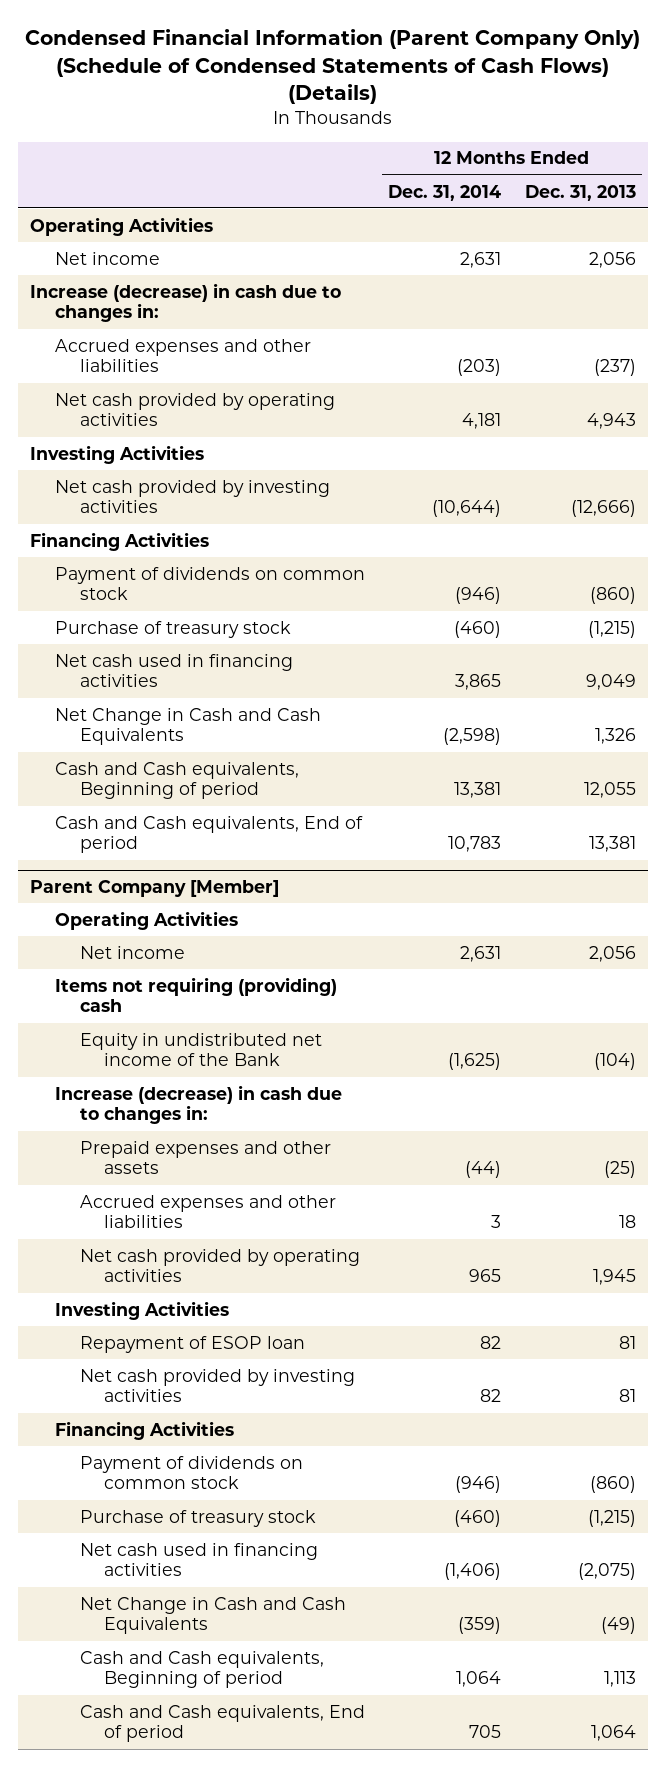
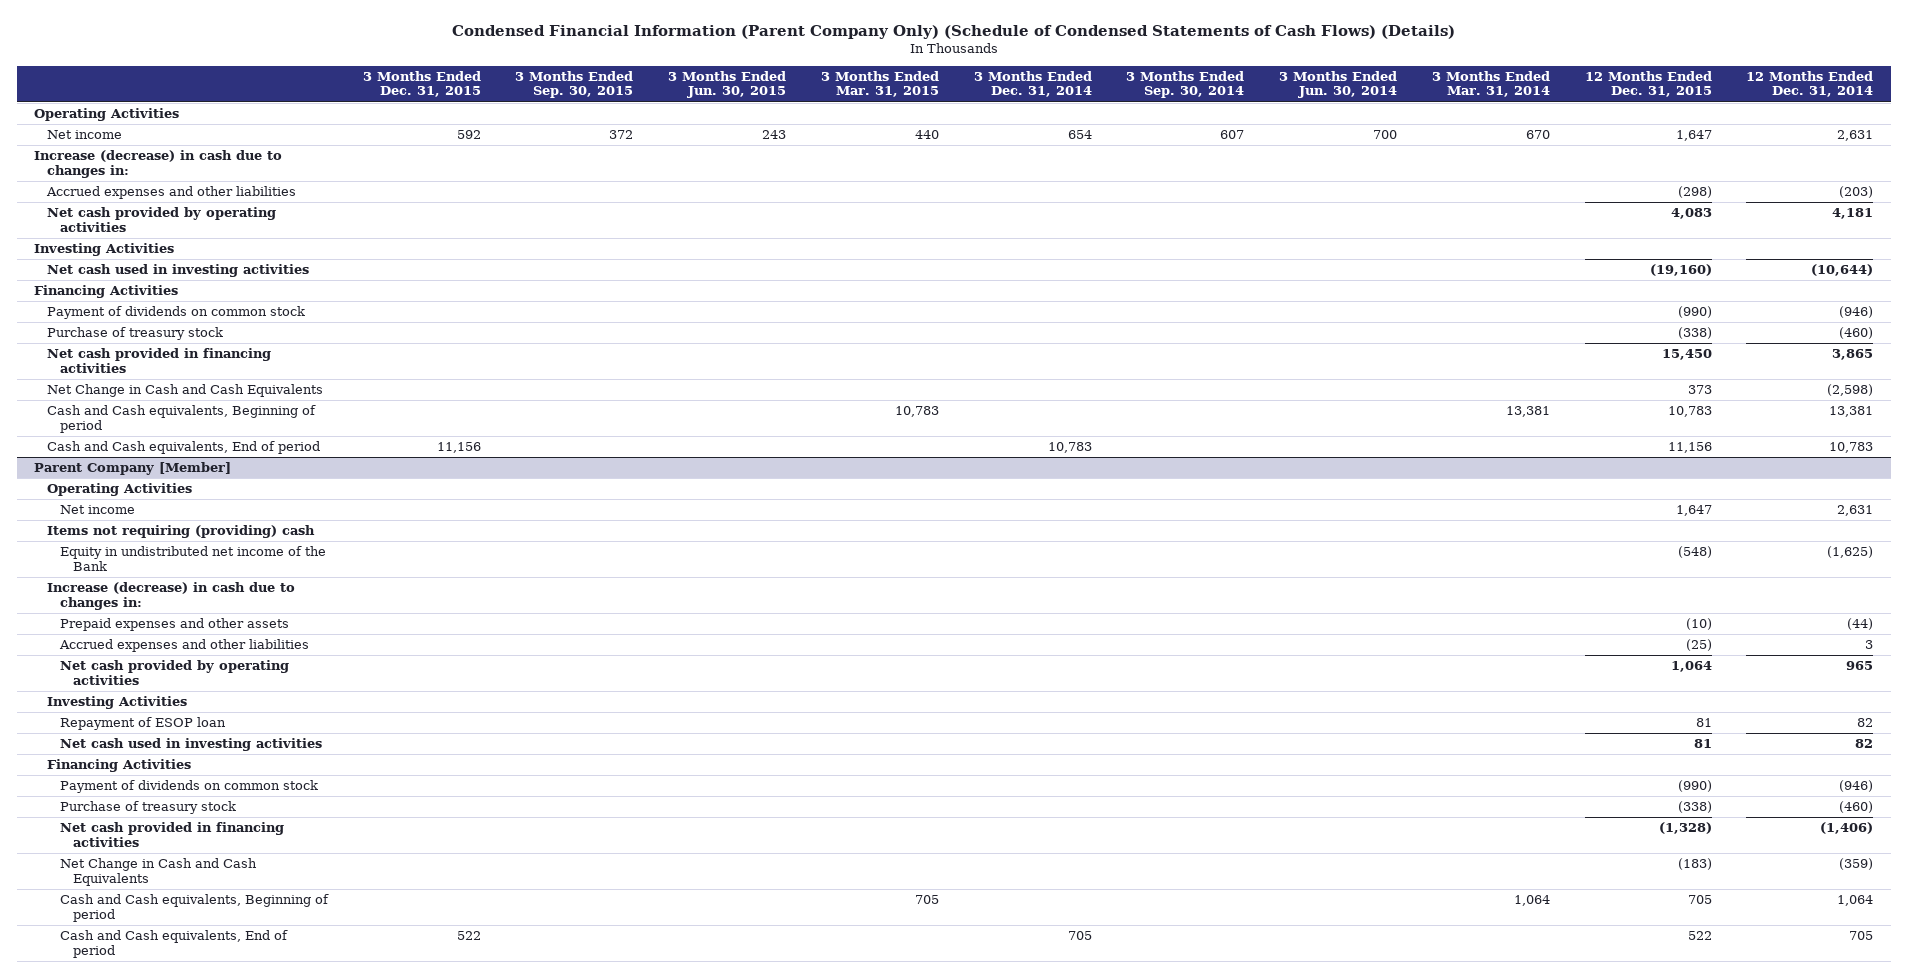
- | 12 Months Ended Dec. 31, 2014 | 12 Months Ended Dec. 31, 2013
+ | 3 Months Ended Dec. 31, 2015 | 3 Months Ended Sep. 30, 2015 | 3 Months Ended Jun. 30, 2015 | 3 Months Ended Mar. 31, 2015 | 3 Months Ended Dec. 31, 2014 | 3 Months Ended Sep. 30, 2014 | 3 Months Ended Jun. 30, 2014 | 3 Months Ended Mar. 31, 2014 | 12 Months Ended Dec. 31, 2015 | 12 Months Ended Dec. 31, 2014
- Net cash provided by investing activities | (10,644) | (12,666)
+ Net cash used in investing activities | | | | | | | | | (19,160) | (10,644)
- Net cash used in financing activities | 3,865 | 9,049
+ Net cash provided in financing activities | | | | | | | | | 15,450 | 3,865
@ Parent Company [Member]
- Net cash provided by investing activities | 82 | 81
+ Net cash used in investing activities | | | | | | | | | 81 | 82
- Net cash used in financing activities | (1,406) | (2,075)
+ Net cash provided in financing activities | | | | | | | | | (1,328) | (1,406)

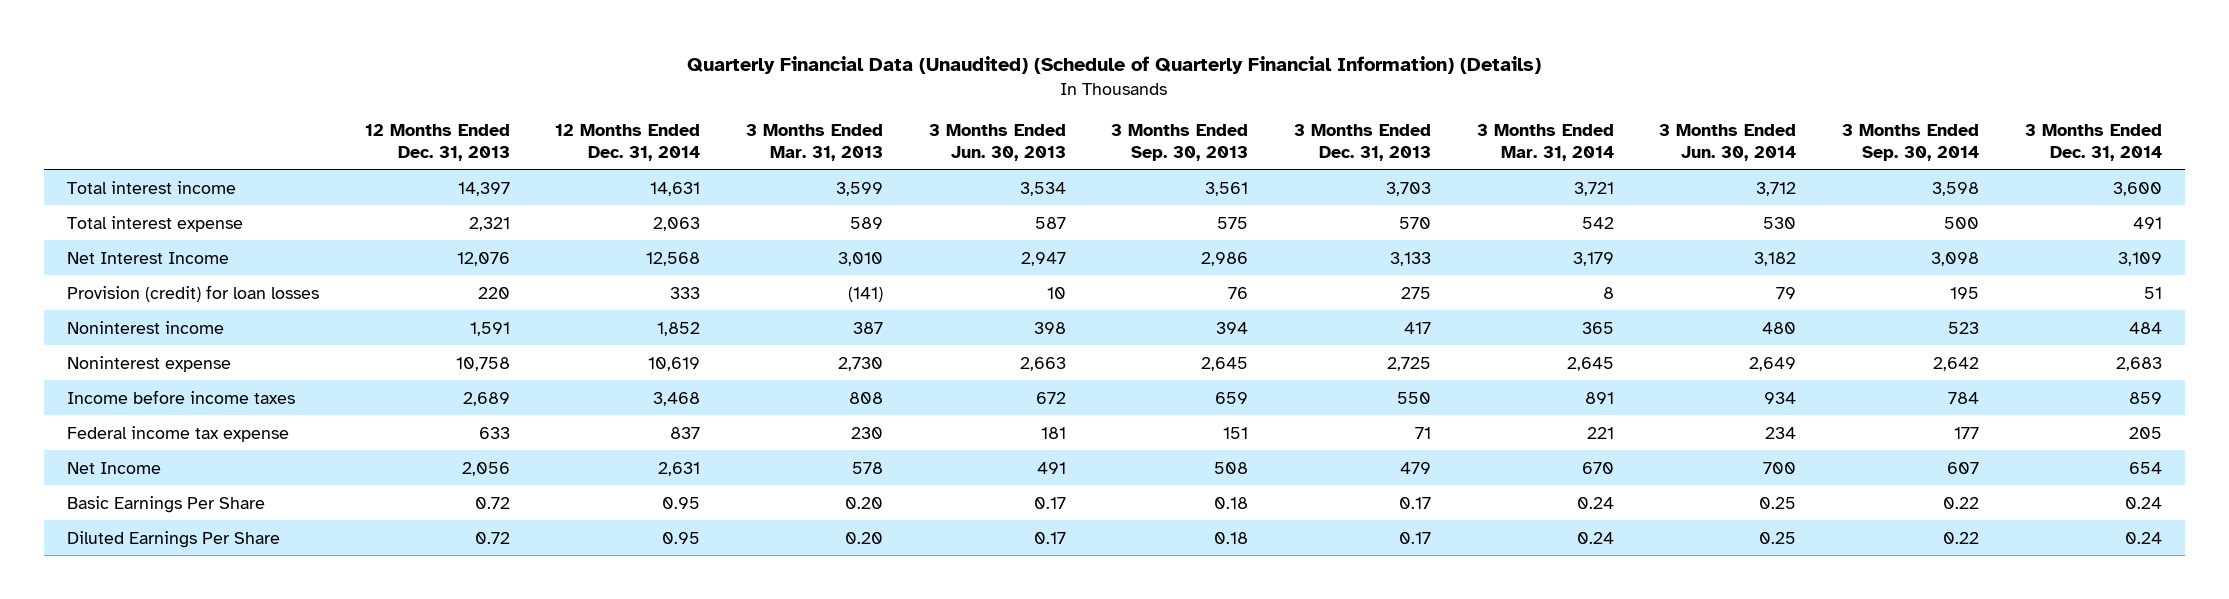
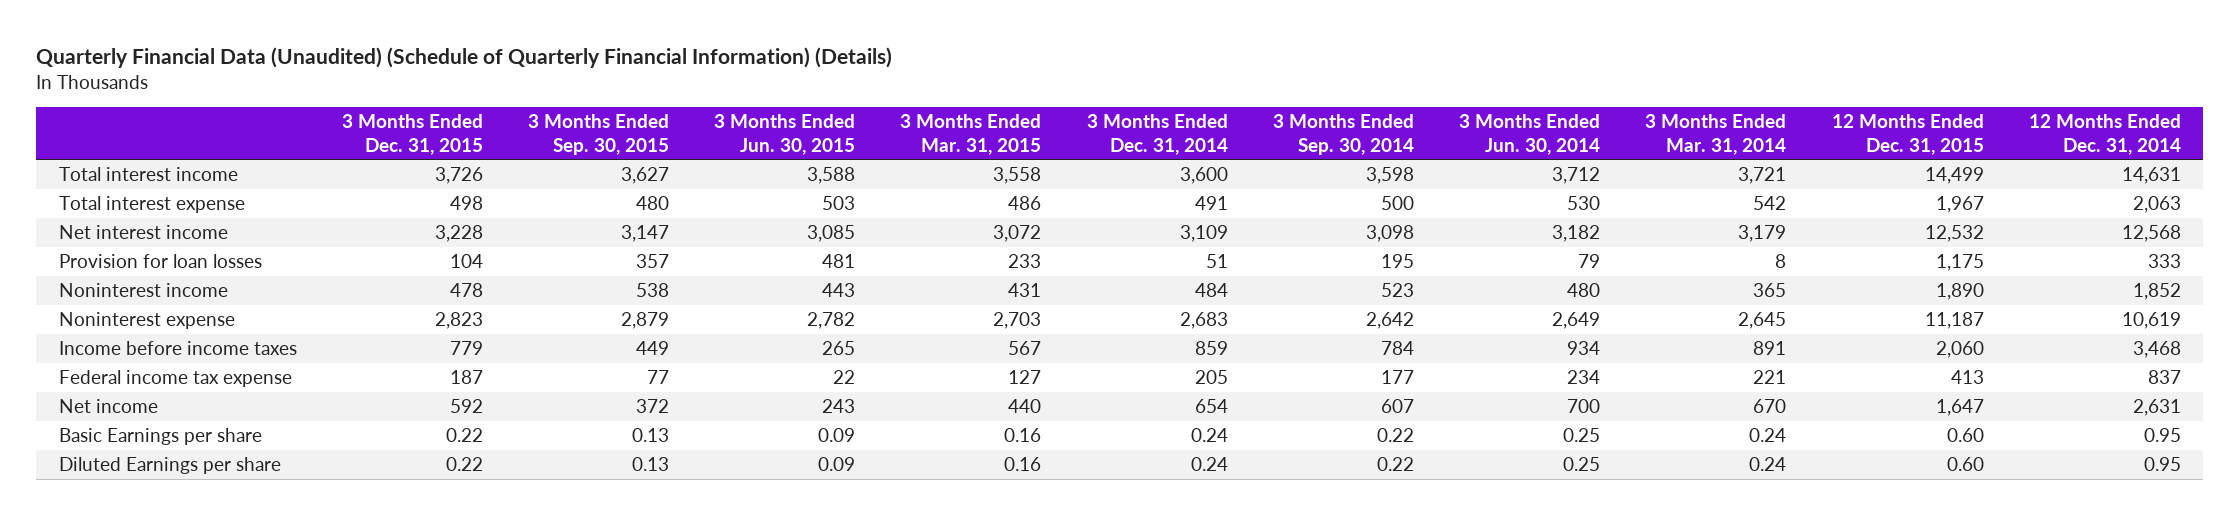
- | 12 Months Ended Dec. 31, 2013 | 12 Months Ended Dec. 31, 2014 | 3 Months Ended Mar. 31, 2013 | 3 Months Ended Jun. 30, 2013 | 3 Months Ended Sep. 30, 2013 | 3 Months Ended Dec. 31, 2013 | 3 Months Ended Mar. 31, 2014 | 3 Months Ended Jun. 30, 2014 | 3 Months Ended Sep. 30, 2014 | 3 Months Ended Dec. 31, 2014
+ | 3 Months Ended Dec. 31, 2015 | 3 Months Ended Sep. 30, 2015 | 3 Months Ended Jun. 30, 2015 | 3 Months Ended Mar. 31, 2015 | 3 Months Ended Dec. 31, 2014 | 3 Months Ended Sep. 30, 2014 | 3 Months Ended Jun. 30, 2014 | 3 Months Ended Mar. 31, 2014 | 12 Months Ended Dec. 31, 2015 | 12 Months Ended Dec. 31, 2014
- Net Interest Income | 12,076 | 12,568 | 3,010 | 2,947 | 2,986 | 3,133 | 3,179 | 3,182 | 3,098 | 3,109
- Provision (credit) for loan losses | 220 | 333 | (141) | 10 | 76 | 275 | 8 | 79 | 195 | 51
+ Net interest income | 3,228 | 3,147 | 3,085 | 3,072 | 3,109 | 3,098 | 3,182 | 3,179 | 12,532 | 12,568
+ Provision for loan losses | 104 | 357 | 481 | 233 | 51 | 195 | 79 | 8 | 1,175 | 333
- Net Income | 2,056 | 2,631 | 578 | 491 | 508 | 479 | 670 | 700 | 607 | 654
- Basic Earnings Per Share | 0.72 | 0.95 | 0.20 | 0.17 | 0.18 | 0.17 | 0.24 | 0.25 | 0.22 | 0.24
- Diluted Earnings Per Share | 0.72 | 0.95 | 0.20 | 0.17 | 0.18 | 0.17 | 0.24 | 0.25 | 0.22 | 0.24
+ Net income | 592 | 372 | 243 | 440 | 654 | 607 | 700 | 670 | 1,647 | 2,631
+ Basic Earnings per share | 0.22 | 0.13 | 0.09 | 0.16 | 0.24 | 0.22 | 0.25 | 0.24 | 0.60 | 0.95
+ Diluted Earnings per share | 0.22 | 0.13 | 0.09 | 0.16 | 0.24 | 0.22 | 0.25 | 0.24 | 0.60 | 0.95

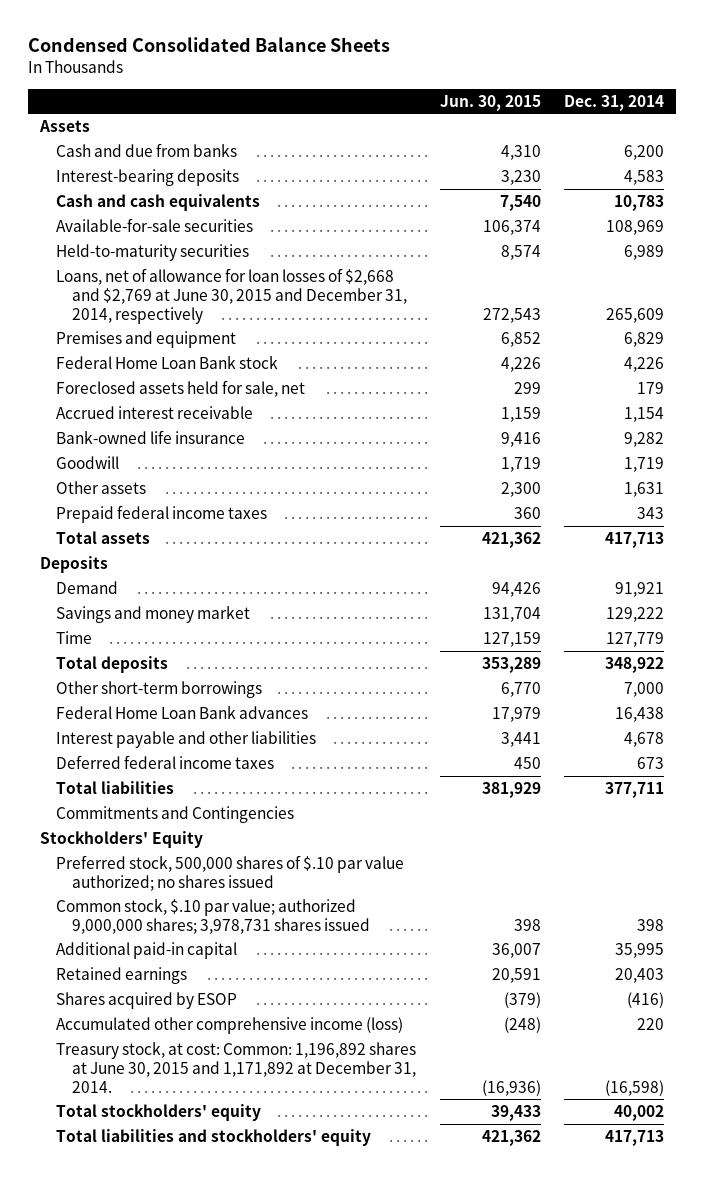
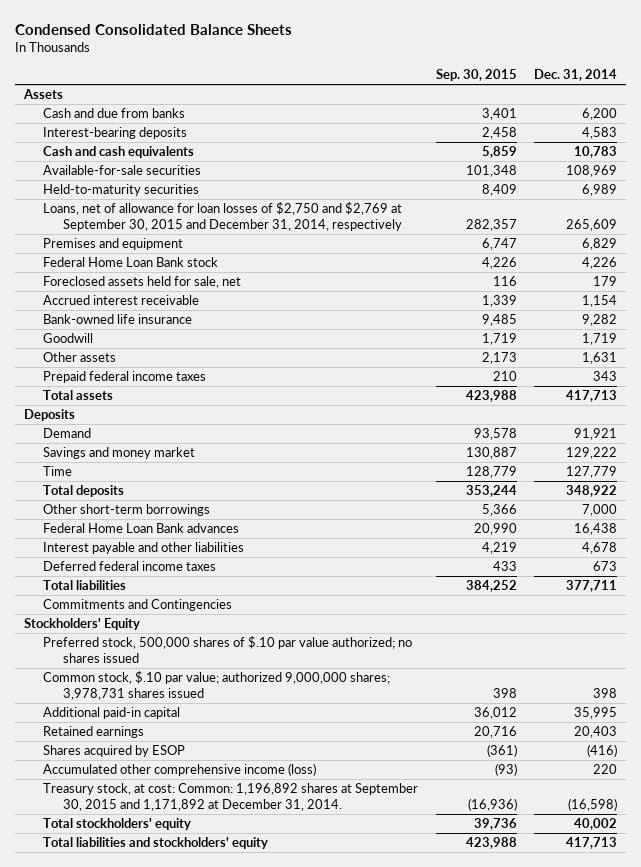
- | Jun. 30, 2015 | Dec. 31, 2014
+ | Sep. 30, 2015 | Dec. 31, 2014
- Loans, net of allowance for loan losses of $2,668 and $2,769 at June 30, 2015 and December 31, 2014, respectively | 272,543 | 265,609
+ Loans, net of allowance for loan losses of $2,750 and $2,769 at September 30, 2015 and December 31, 2014, respectively | 282,357 | 265,609
- Treasury stock, at cost: Common: 1,196,892 shares at June 30, 2015 and 1,171,892 at December 31, 2014. | (16,936) | (16,598)
+ Treasury stock, at cost: Common: 1,196,892 shares at September 30, 2015 and 1,171,892 at December 31, 2014. | (16,936) | (16,598)

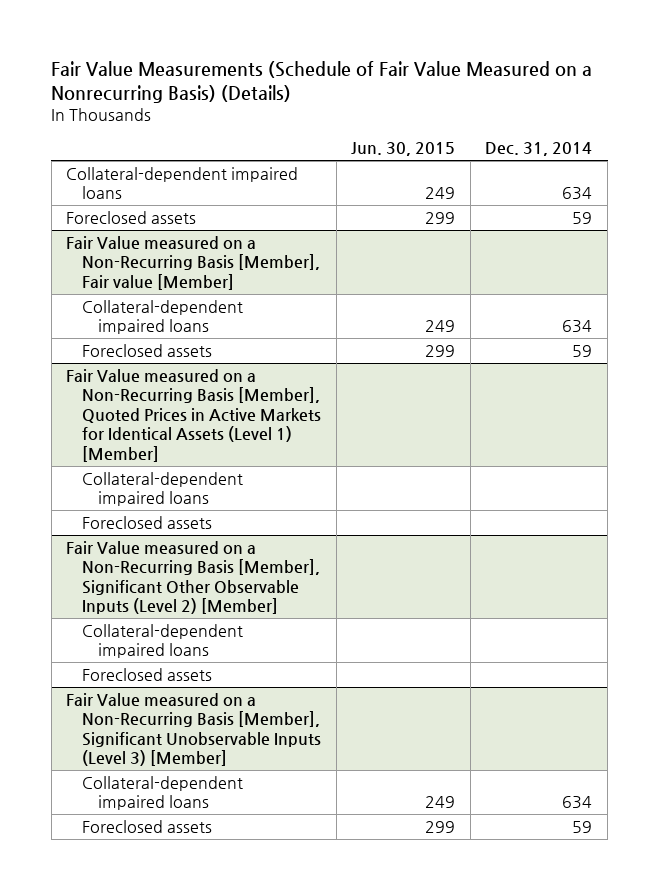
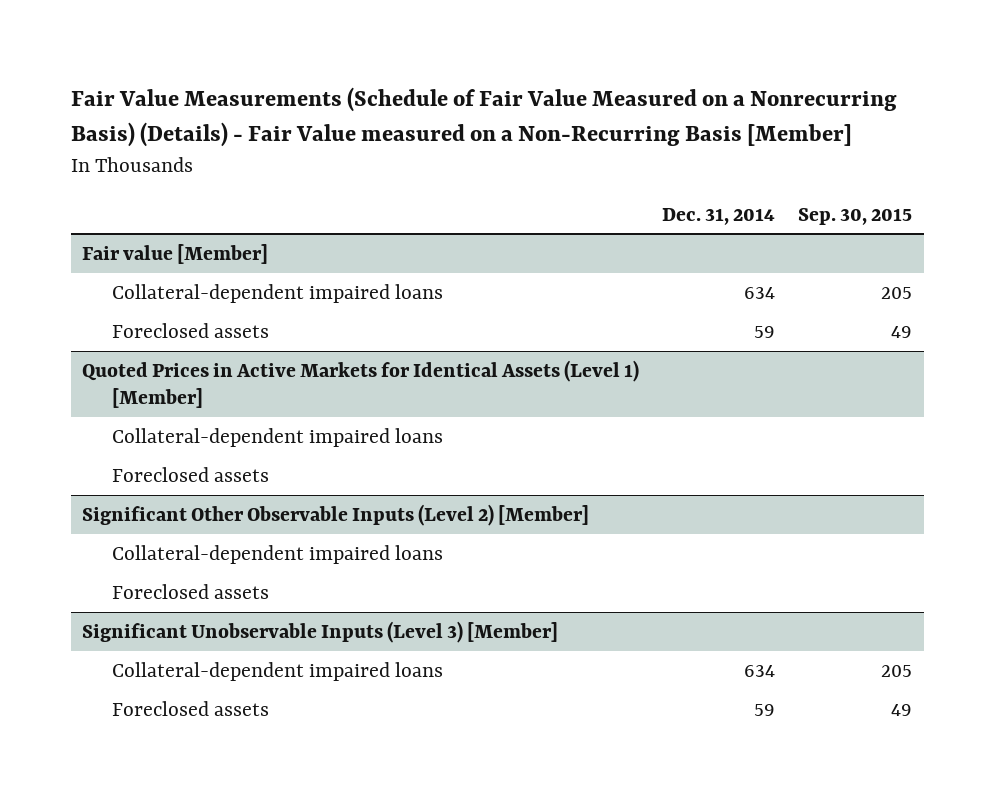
- Fair Value Measurements (Schedule of Fair Value Measured on a Nonrecurring Basis) (Details)
+ Fair Value Measurements (Schedule of Fair Value Measured on a Nonrecurring Basis) (Details) - Fair Value measured on a Non-Recurring Basis [Member]
- | Jun. 30, 2015 | Dec. 31, 2014
+ | Dec. 31, 2014 | Sep. 30, 2015
- Collateral-dependent impaired loans | 249 | 634
- Foreclosed assets | 299 | 59
- Fair Value measured on a Non-Recurring Basis [Member], Fair value [Member]
+ Fair value [Member]
- Fair Value measured on a Non-Recurring Basis [Member], Quoted Prices in Active Markets for Identical Assets (Level 1) [Member]
+ Quoted Prices in Active Markets for Identical Assets (Level 1) [Member]
- Fair Value measured on a Non-Recurring Basis [Member], Significant Other Observable Inputs (Level 2) [Member]
+ Significant Other Observable Inputs (Level 2) [Member]
- Fair Value measured on a Non-Recurring Basis [Member], Significant Unobservable Inputs (Level 3) [Member]
+ Significant Unobservable Inputs (Level 3) [Member]

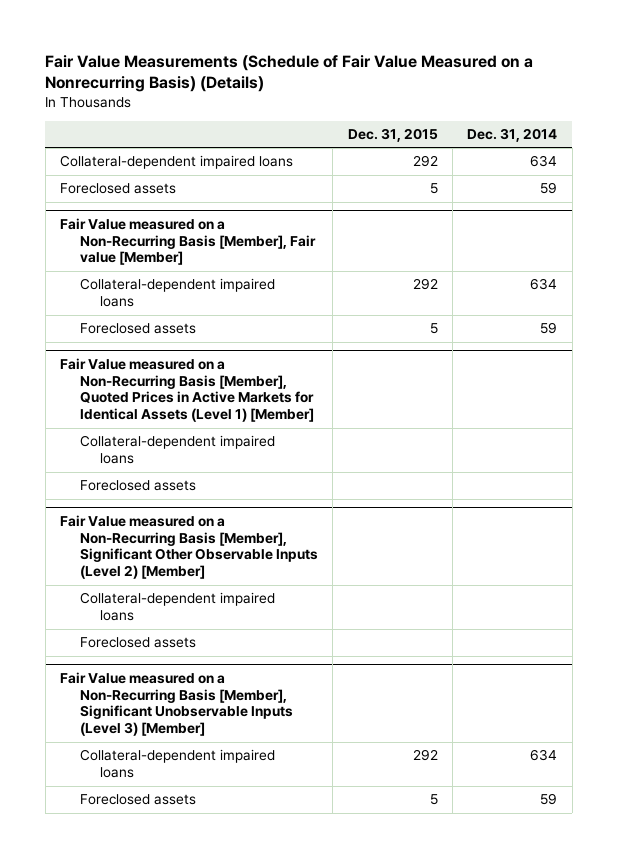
- Fair Value Measurements (Schedule of Fair Value Measured on a Nonrecurring Basis) (Details) - Fair Value measured on a Non-Recurring Basis [Member]
+ Fair Value Measurements (Schedule of Fair Value Measured on a Nonrecurring Basis) (Details)
- | Dec. 31, 2014 | Sep. 30, 2015
+ | Dec. 31, 2015 | Dec. 31, 2014
- Fair value [Member]
- Quoted Prices in Active Markets for Identical Assets (Level 1) [Member]
+ Fair Value measured on a Non-Recurring Basis [Member], Fair value [Member]
+ Collateral-dependent impaired loans | 292 | 634
+ Foreclosed assets | 5 | 59
+ Fair Value measured on a Non-Recurring Basis [Member], Quoted Prices in Active Markets for Identical Assets (Level 1) [Member]
- Significant Other Observable Inputs (Level 2) [Member]
+ Fair Value measured on a Non-Recurring Basis [Member], Significant Other Observable Inputs (Level 2) [Member]
- Significant Unobservable Inputs (Level 3) [Member]
+ Fair Value measured on a Non-Recurring Basis [Member], Significant Unobservable Inputs (Level 3) [Member]

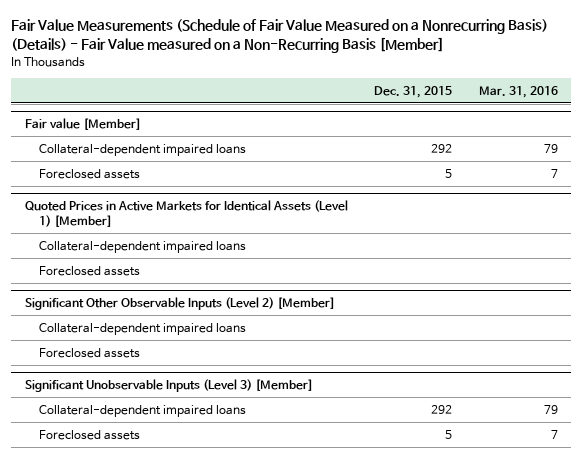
- Fair Value Measurements (Schedule of Fair Value Measured on a Nonrecurring Basis) (Details)
+ Fair Value Measurements (Schedule of Fair Value Measured on a Nonrecurring Basis) (Details) - Fair Value measured on a Non-Recurring Basis [Member]
- | Dec. 31, 2015 | Dec. 31, 2014
+ | Dec. 31, 2015 | Mar. 31, 2016
- Collateral-dependent impaired loans | 292 | 634
- Foreclosed assets | 5 | 59
- Fair Value measured on a Non-Recurring Basis [Member], Fair value [Member]
+ Fair value [Member]
- Fair Value measured on a Non-Recurring Basis [Member], Quoted Prices in Active Markets for Identical Assets (Level 1) [Member]
+ Quoted Prices in Active Markets for Identical Assets (Level 1) [Member]
- Fair Value measured on a Non-Recurring Basis [Member], Significant Other Observable Inputs (Level 2) [Member]
+ Significant Other Observable Inputs (Level 2) [Member]
- Fair Value measured on a Non-Recurring Basis [Member], Significant Unobservable Inputs (Level 3) [Member]
+ Significant Unobservable Inputs (Level 3) [Member]

